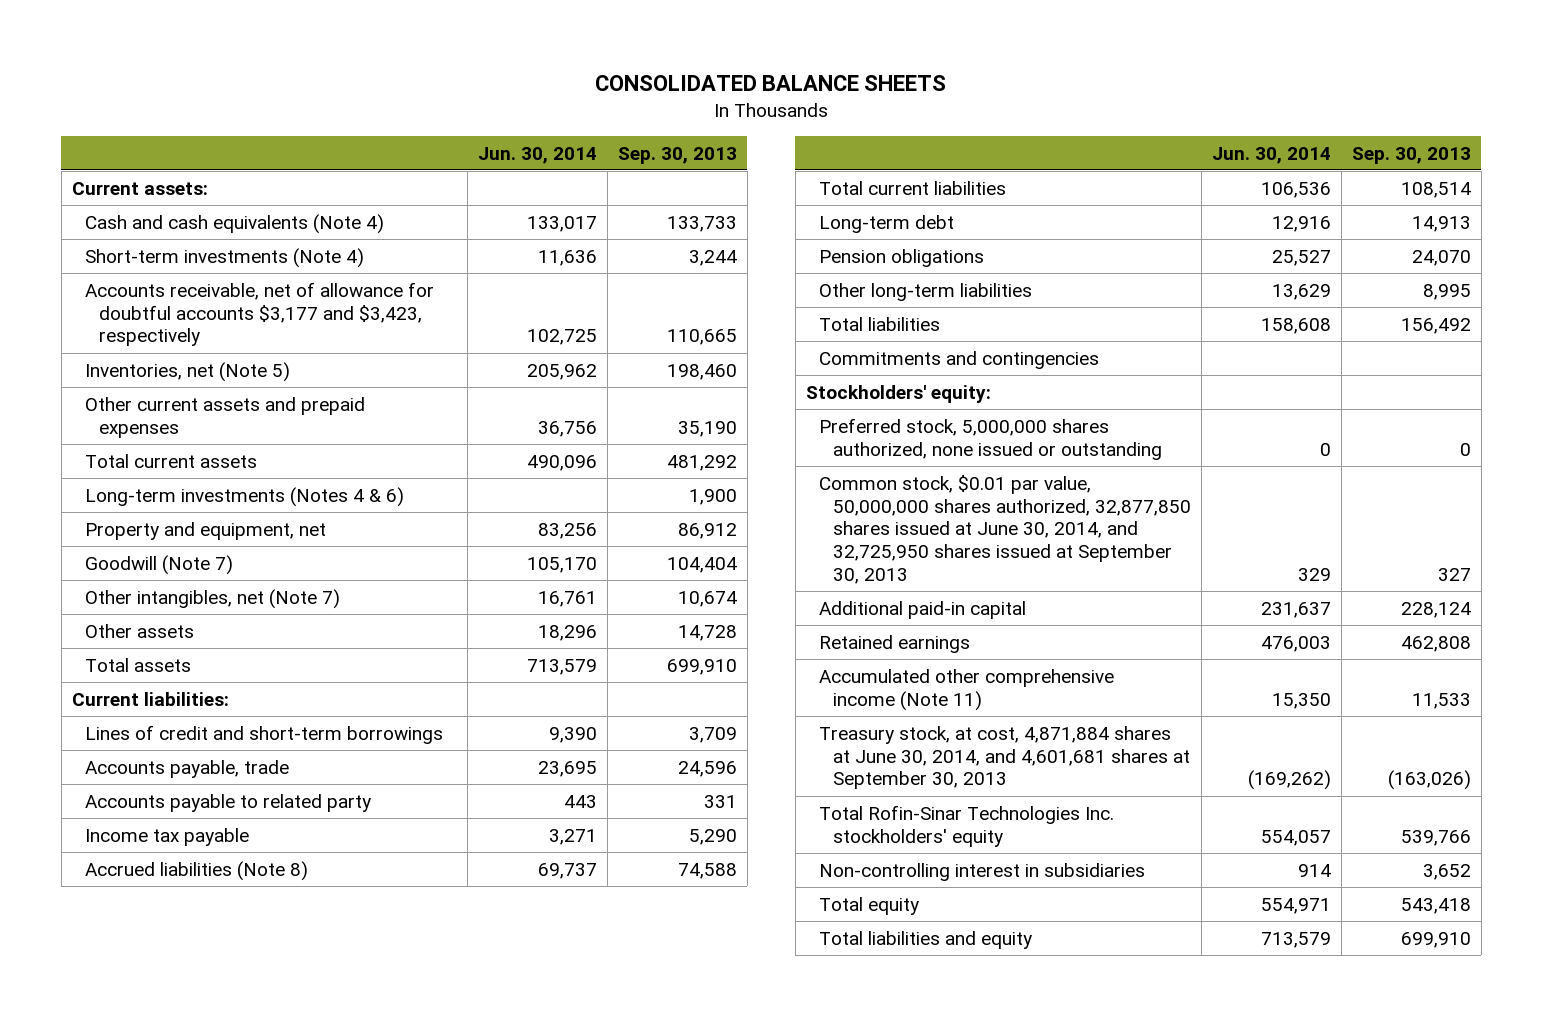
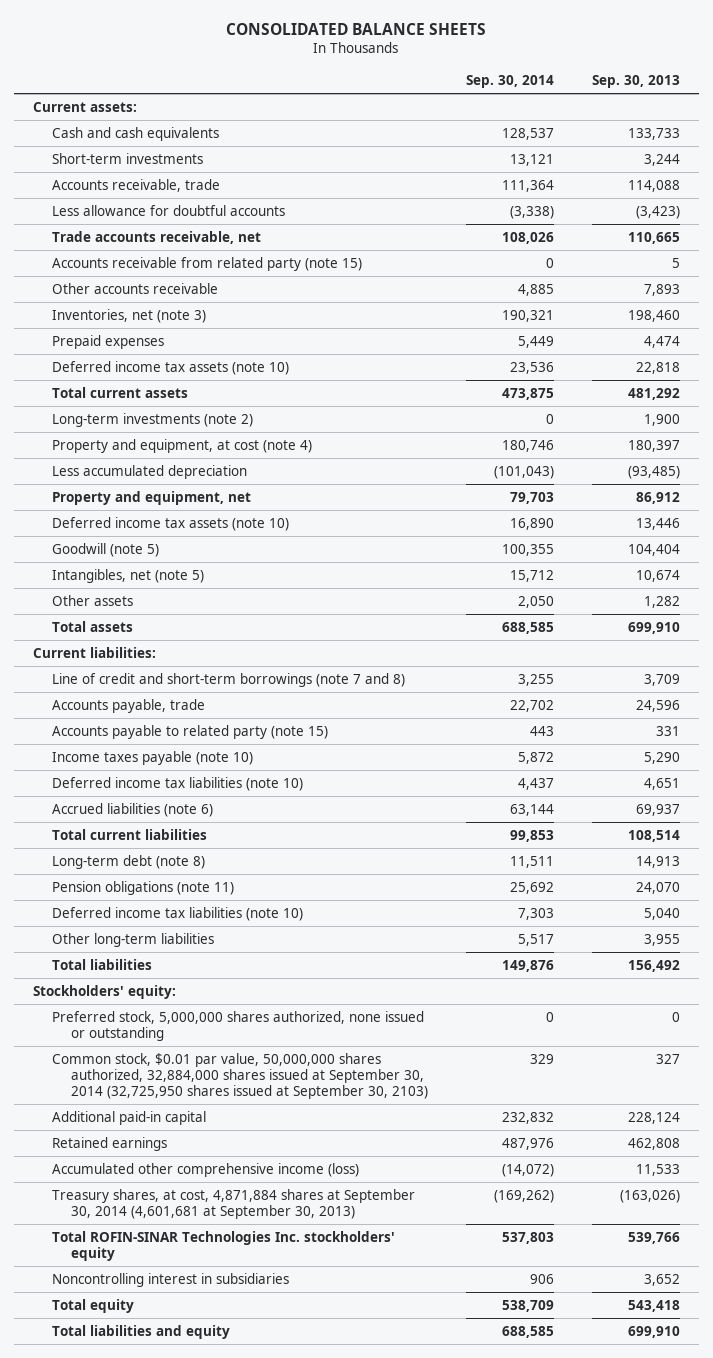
- | Jun. 30, 2014 | Sep. 30, 2013
+ | Sep. 30, 2014 | Sep. 30, 2013
- Cash and cash equivalents (Note 4) | 133,017 | 133,733
- Short-term investments (Note 4) | 11,636 | 3,244
- Accounts receivable, net of allowance for doubtful accounts $3,177 and $3,423, respectively | 102,725 | 110,665
- Inventories, net (Note 5) | 205,962 | 198,460
- Other current assets and prepaid expenses | 36,756 | 35,190
+ Cash and cash equivalents | 128,537 | 133,733
+ Short-term investments | 13,121 | 3,244
+ Accounts receivable, trade | 111,364 | 114,088
+ Less allowance for doubtful accounts | (3,338) | (3,423)
+ Trade accounts receivable, net | 108,026 | 110,665
+ Accounts receivable from related party (note 15) | 0 | 5
+ Other accounts receivable | 4,885 | 7,893
+ Inventories, net (note 3) | 190,321 | 198,460
+ Prepaid expenses | 5,449 | 4,474
+ Deferred income tax assets (note 10) | 23,536 | 22,818
- Long-term investments (Notes 4 & 6) | | 1,900
+ Long-term investments (note 2) | 0 | 1,900
+ Property and equipment, at cost (note 4) | 180,746 | 180,397
+ Less accumulated depreciation | (101,043) | (93,485)
- Goodwill (Note 7) | 105,170 | 104,404
- Other intangibles, net (Note 7) | 16,761 | 10,674
- Other assets | 18,296 | 14,728
+ Deferred income tax assets (note 10) | 16,890 | 13,446
+ Goodwill (note 5) | 100,355 | 104,404
+ Intangibles, net (note 5) | 15,712 | 10,674
+ Other assets | 2,050 | 1,282
- Lines of credit and short-term borrowings | 9,390 | 3,709
+ Line of credit and short-term borrowings (note 7 and 8) | 3,255 | 3,709
- Accounts payable to related party | 443 | 331
- Income tax payable | 3,271 | 5,290
- Accrued liabilities (Note 8) | 69,737 | 74,588
+ Accounts payable to related party (note 15) | 443 | 331
+ Income taxes payable (note 10) | 5,872 | 5,290
+ Deferred income tax liabilities (note 10) | 4,437 | 4,651
+ Accrued liabilities (note 6) | 63,144 | 69,937
- Long-term debt | 12,916 | 14,913
- Pension obligations | 25,527 | 24,070
- Other long-term liabilities | 13,629 | 8,995
+ Long-term debt (note 8) | 11,511 | 14,913
+ Pension obligations (note 11) | 25,692 | 24,070
+ Deferred income tax liabilities (note 10) | 7,303 | 5,040
+ Other long-term liabilities | 5,517 | 3,955
- Commitments and contingencies
- Common stock, $0.01 par value, 50,000,000 shares authorized, 32,877,850 shares issued at June 30, 2014, and 32,725,950 shares issued at September 30, 2013 | 329 | 327
+ Common stock, $0.01 par value, 50,000,000 shares authorized, 32,884,000 shares issued at September 30, 2014 (32,725,950 shares issued at September 30, 2103) | 329 | 327
- Accumulated other comprehensive income (Note 11) | 15,350 | 11,533
- Treasury stock, at cost, 4,871,884 shares at June 30, 2014, and 4,601,681 shares at September 30, 2013 | (169,262) | (163,026)
- Total Rofin-Sinar Technologies Inc. stockholders' equity | 554,057 | 539,766
- Non-controlling interest in subsidiaries | 914 | 3,652
+ Accumulated other comprehensive income (loss) | (14,072) | 11,533
+ Treasury shares, at cost, 4,871,884 shares at September 30, 2014 (4,601,681 at September 30, 2013) | (169,262) | (163,026)
+ Total ROFIN-SINAR Technologies Inc. stockholders' equity | 537,803 | 539,766
+ Noncontrolling interest in subsidiaries | 906 | 3,652

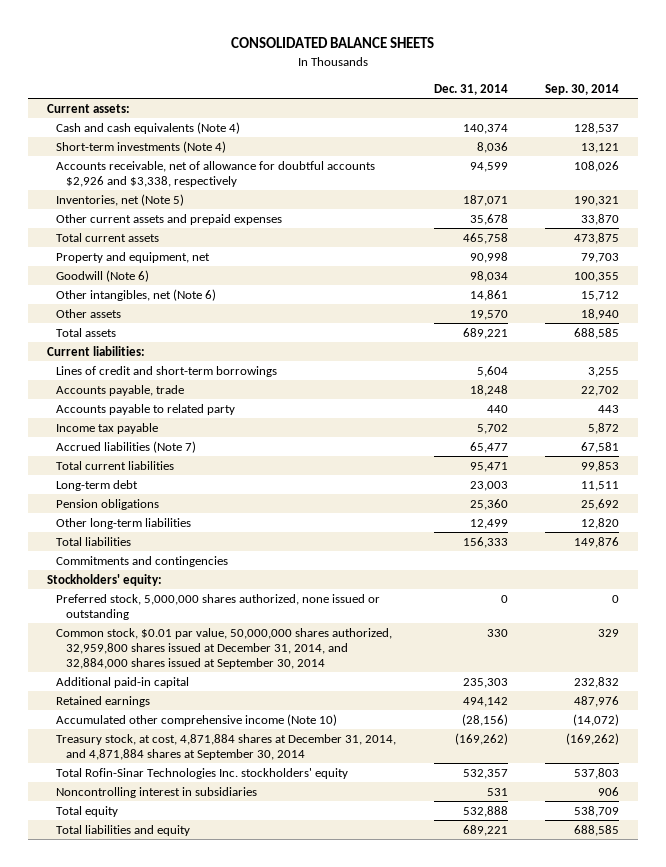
- | Sep. 30, 2014 | Sep. 30, 2013
+ | Dec. 31, 2014 | Sep. 30, 2014
- Cash and cash equivalents | 128,537 | 133,733
- Short-term investments | 13,121 | 3,244
- Accounts receivable, trade | 111,364 | 114,088
- Less allowance for doubtful accounts | (3,338) | (3,423)
- Trade accounts receivable, net | 108,026 | 110,665
- Accounts receivable from related party (note 15) | 0 | 5
- Other accounts receivable | 4,885 | 7,893
- Inventories, net (note 3) | 190,321 | 198,460
- Prepaid expenses | 5,449 | 4,474
- Deferred income tax assets (note 10) | 23,536 | 22,818
+ Cash and cash equivalents (Note 4) | 140,374 | 128,537
+ Short-term investments (Note 4) | 8,036 | 13,121
+ Accounts receivable, net of allowance for doubtful accounts $2,926 and $3,338, respectively | 94,599 | 108,026
+ Inventories, net (Note 5) | 187,071 | 190,321
+ Other current assets and prepaid expenses | 35,678 | 33,870
- Long-term investments (note 2) | 0 | 1,900
- Property and equipment, at cost (note 4) | 180,746 | 180,397
- Less accumulated depreciation | (101,043) | (93,485)
- Deferred income tax assets (note 10) | 16,890 | 13,446
- Goodwill (note 5) | 100,355 | 104,404
- Intangibles, net (note 5) | 15,712 | 10,674
- Other assets | 2,050 | 1,282
+ Goodwill (Note 6) | 98,034 | 100,355
+ Other intangibles, net (Note 6) | 14,861 | 15,712
+ Other assets | 19,570 | 18,940
- Line of credit and short-term borrowings (note 7 and 8) | 3,255 | 3,709
+ Lines of credit and short-term borrowings | 5,604 | 3,255
- Accounts payable to related party (note 15) | 443 | 331
- Income taxes payable (note 10) | 5,872 | 5,290
- Deferred income tax liabilities (note 10) | 4,437 | 4,651
- Accrued liabilities (note 6) | 63,144 | 69,937
+ Accounts payable to related party | 440 | 443
+ Income tax payable | 5,702 | 5,872
+ Accrued liabilities (Note 7) | 65,477 | 67,581
- Long-term debt (note 8) | 11,511 | 14,913
- Pension obligations (note 11) | 25,692 | 24,070
- Deferred income tax liabilities (note 10) | 7,303 | 5,040
- Other long-term liabilities | 5,517 | 3,955
+ Long-term debt | 23,003 | 11,511
+ Pension obligations | 25,360 | 25,692
+ Other long-term liabilities | 12,499 | 12,820
+ Commitments and contingencies
- Common stock, $0.01 par value, 50,000,000 shares authorized, 32,884,000 shares issued at September 30, 2014 (32,725,950 shares issued at September 30, 2103) | 329 | 327
+ Common stock, $0.01 par value, 50,000,000 shares authorized, 32,959,800 shares issued at December 31, 2014, and 32,884,000 shares issued at September 30, 2014 | 330 | 329
- Accumulated other comprehensive income (loss) | (14,072) | 11,533
- Treasury shares, at cost, 4,871,884 shares at September 30, 2014 (4,601,681 at September 30, 2013) | (169,262) | (163,026)
- Total ROFIN-SINAR Technologies Inc. stockholders' equity | 537,803 | 539,766
+ Accumulated other comprehensive income (Note 10) | (28,156) | (14,072)
+ Treasury stock, at cost, 4,871,884 shares at December 31, 2014, and 4,871,884 shares at September 30, 2014 | (169,262) | (169,262)
+ Total Rofin-Sinar Technologies Inc. stockholders' equity | 532,357 | 537,803

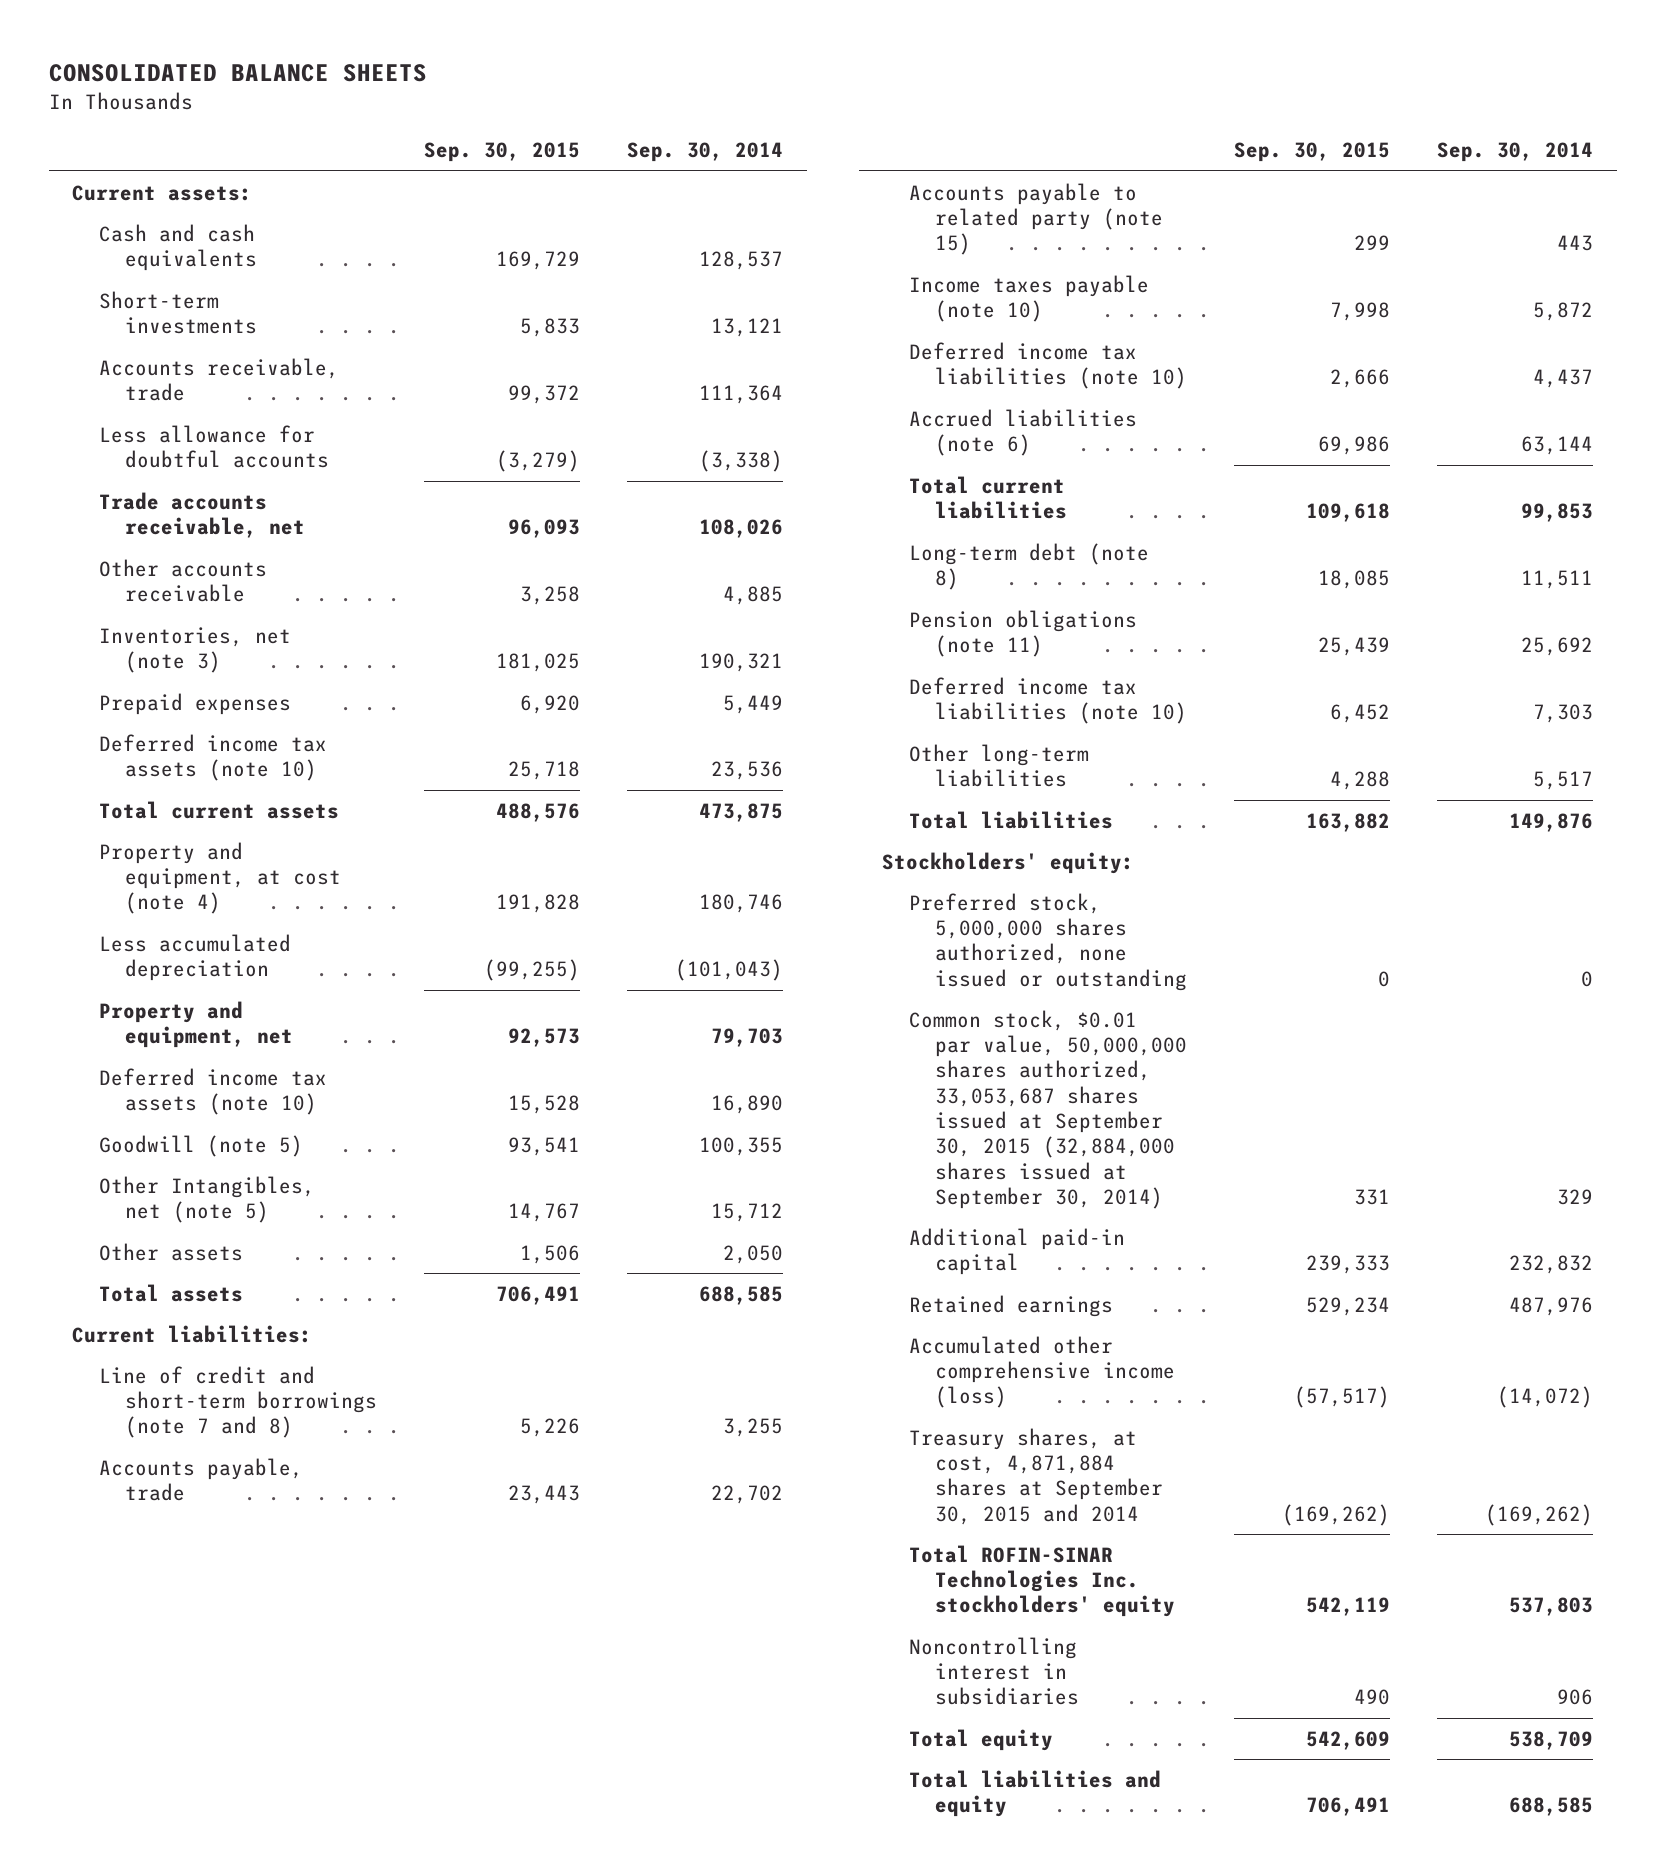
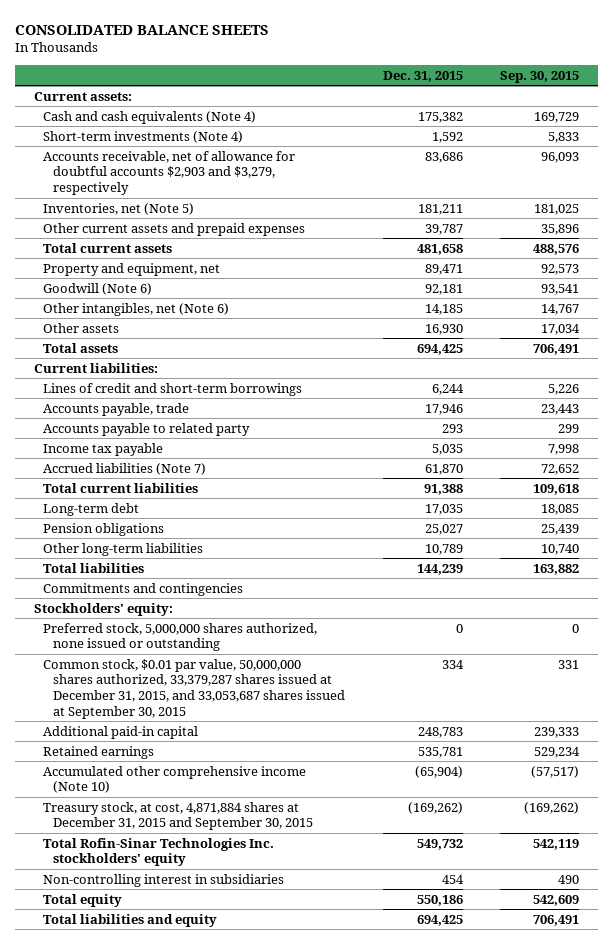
- | Sep. 30, 2015 | Sep. 30, 2014
+ | Dec. 31, 2015 | Sep. 30, 2015
- Cash and cash equivalents | 169,729 | 128,537
- Short-term investments | 5,833 | 13,121
- Accounts receivable, trade | 99,372 | 111,364
- Less allowance for doubtful accounts | (3,279) | (3,338)
- Trade accounts receivable, net | 96,093 | 108,026
- Other accounts receivable | 3,258 | 4,885
- Inventories, net (note 3) | 181,025 | 190,321
- Prepaid expenses | 6,920 | 5,449
- Deferred income tax assets (note 10) | 25,718 | 23,536
+ Cash and cash equivalents (Note 4) | 175,382 | 169,729
+ Short-term investments (Note 4) | 1,592 | 5,833
+ Accounts receivable, net of allowance for doubtful accounts $2,903 and $3,279, respectively | 83,686 | 96,093
+ Inventories, net (Note 5) | 181,211 | 181,025
+ Other current assets and prepaid expenses | 39,787 | 35,896
- Property and equipment, at cost (note 4) | 191,828 | 180,746
- Less accumulated depreciation | (99,255) | (101,043)
- Deferred income tax assets (note 10) | 15,528 | 16,890
- Goodwill (note 5) | 93,541 | 100,355
- Other Intangibles, net (note 5) | 14,767 | 15,712
- Other assets | 1,506 | 2,050
+ Goodwill (Note 6) | 92,181 | 93,541
+ Other intangibles, net (Note 6) | 14,185 | 14,767
+ Other assets | 16,930 | 17,034
- Line of credit and short-term borrowings (note 7 and 8) | 5,226 | 3,255
+ Lines of credit and short-term borrowings | 6,244 | 5,226
- Accounts payable to related party (note 15) | 299 | 443
- Income taxes payable (note 10) | 7,998 | 5,872
- Deferred income tax liabilities (note 10) | 2,666 | 4,437
- Accrued liabilities (note 6) | 69,986 | 63,144
+ Accounts payable to related party | 293 | 299
+ Income tax payable | 5,035 | 7,998
+ Accrued liabilities (Note 7) | 61,870 | 72,652
- Long-term debt (note 8) | 18,085 | 11,511
- Pension obligations (note 11) | 25,439 | 25,692
- Deferred income tax liabilities (note 10) | 6,452 | 7,303
- Other long-term liabilities | 4,288 | 5,517
+ Long-term debt | 17,035 | 18,085
+ Pension obligations | 25,027 | 25,439
+ Other long-term liabilities | 10,789 | 10,740
+ Commitments and contingencies
- Common stock, $0.01 par value, 50,000,000 shares authorized, 33,053,687 shares issued at September 30, 2015 (32,884,000 shares issued at September 30, 2014) | 331 | 329
+ Common stock, $0.01 par value, 50,000,000 shares authorized, 33,379,287 shares issued at December 31, 2015, and 33,053,687 shares issued at September 30, 2015 | 334 | 331
- Accumulated other comprehensive income (loss) | (57,517) | (14,072)
- Treasury shares, at cost, 4,871,884 shares at September 30, 2015 and 2014 | (169,262) | (169,262)
- Total ROFIN-SINAR Technologies Inc. stockholders' equity | 542,119 | 537,803
- Noncontrolling interest in subsidiaries | 490 | 906
+ Accumulated other comprehensive income (Note 10) | (65,904) | (57,517)
+ Treasury stock, at cost, 4,871,884 shares at December 31, 2015 and September 30, 2015 | (169,262) | (169,262)
+ Total Rofin-Sinar Technologies Inc. stockholders' equity | 549,732 | 542,119
+ Non-controlling interest in subsidiaries | 454 | 490

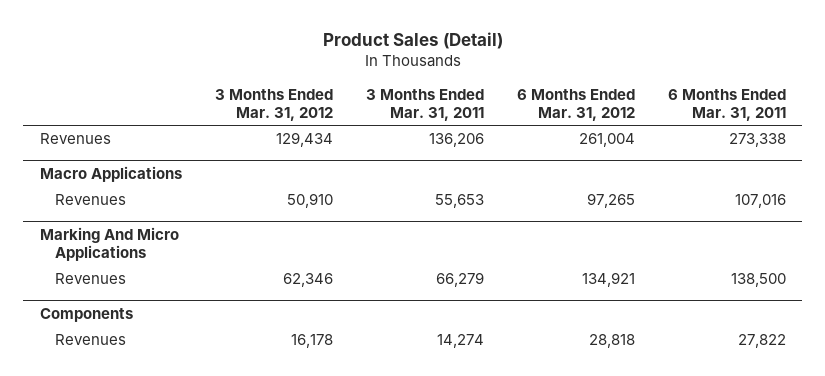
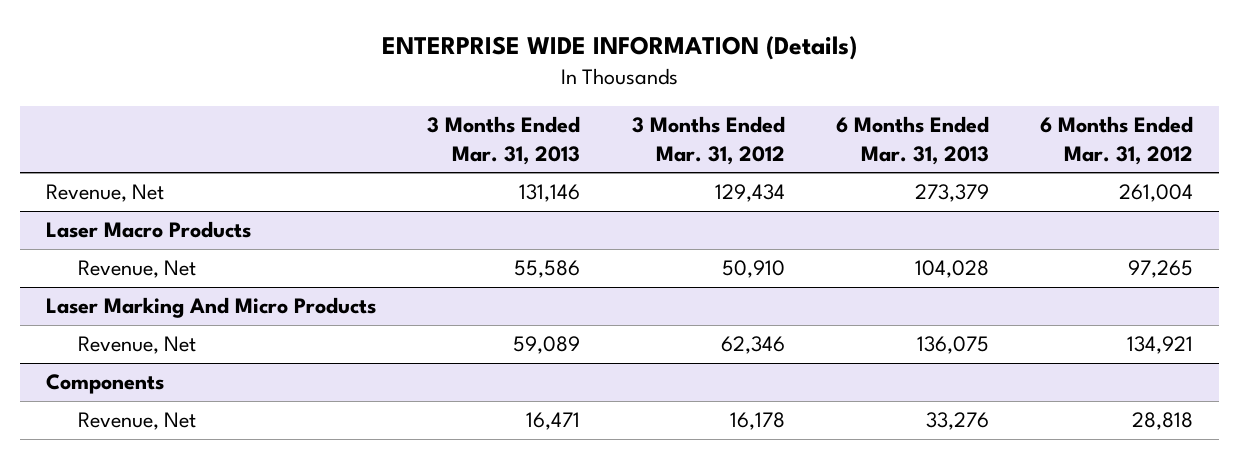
- Product Sales (Detail)
+ ENTERPRISE WIDE INFORMATION (Details)
- | 3 Months Ended Mar. 31, 2012 | 3 Months Ended Mar. 31, 2011 | 6 Months Ended Mar. 31, 2012 | 6 Months Ended Mar. 31, 2011
+ | 3 Months Ended Mar. 31, 2013 | 3 Months Ended Mar. 31, 2012 | 6 Months Ended Mar. 31, 2013 | 6 Months Ended Mar. 31, 2012
- Revenues | 129,434 | 136,206 | 261,004 | 273,338
- Macro Applications
- Revenues | 50,910 | 55,653 | 97,265 | 107,016
- Marking And Micro Applications
- Revenues | 62,346 | 66,279 | 134,921 | 138,500
+ Revenue, Net | 131,146 | 129,434 | 273,379 | 261,004
+ Laser Macro Products
+ Revenue, Net | 55,586 | 50,910 | 104,028 | 97,265
+ Laser Marking And Micro Products
+ Revenue, Net | 59,089 | 62,346 | 136,075 | 134,921
@ Components
- Revenues | 16,178 | 14,274 | 28,818 | 27,822
+ Revenue, Net | 16,471 | 16,178 | 33,276 | 28,818

